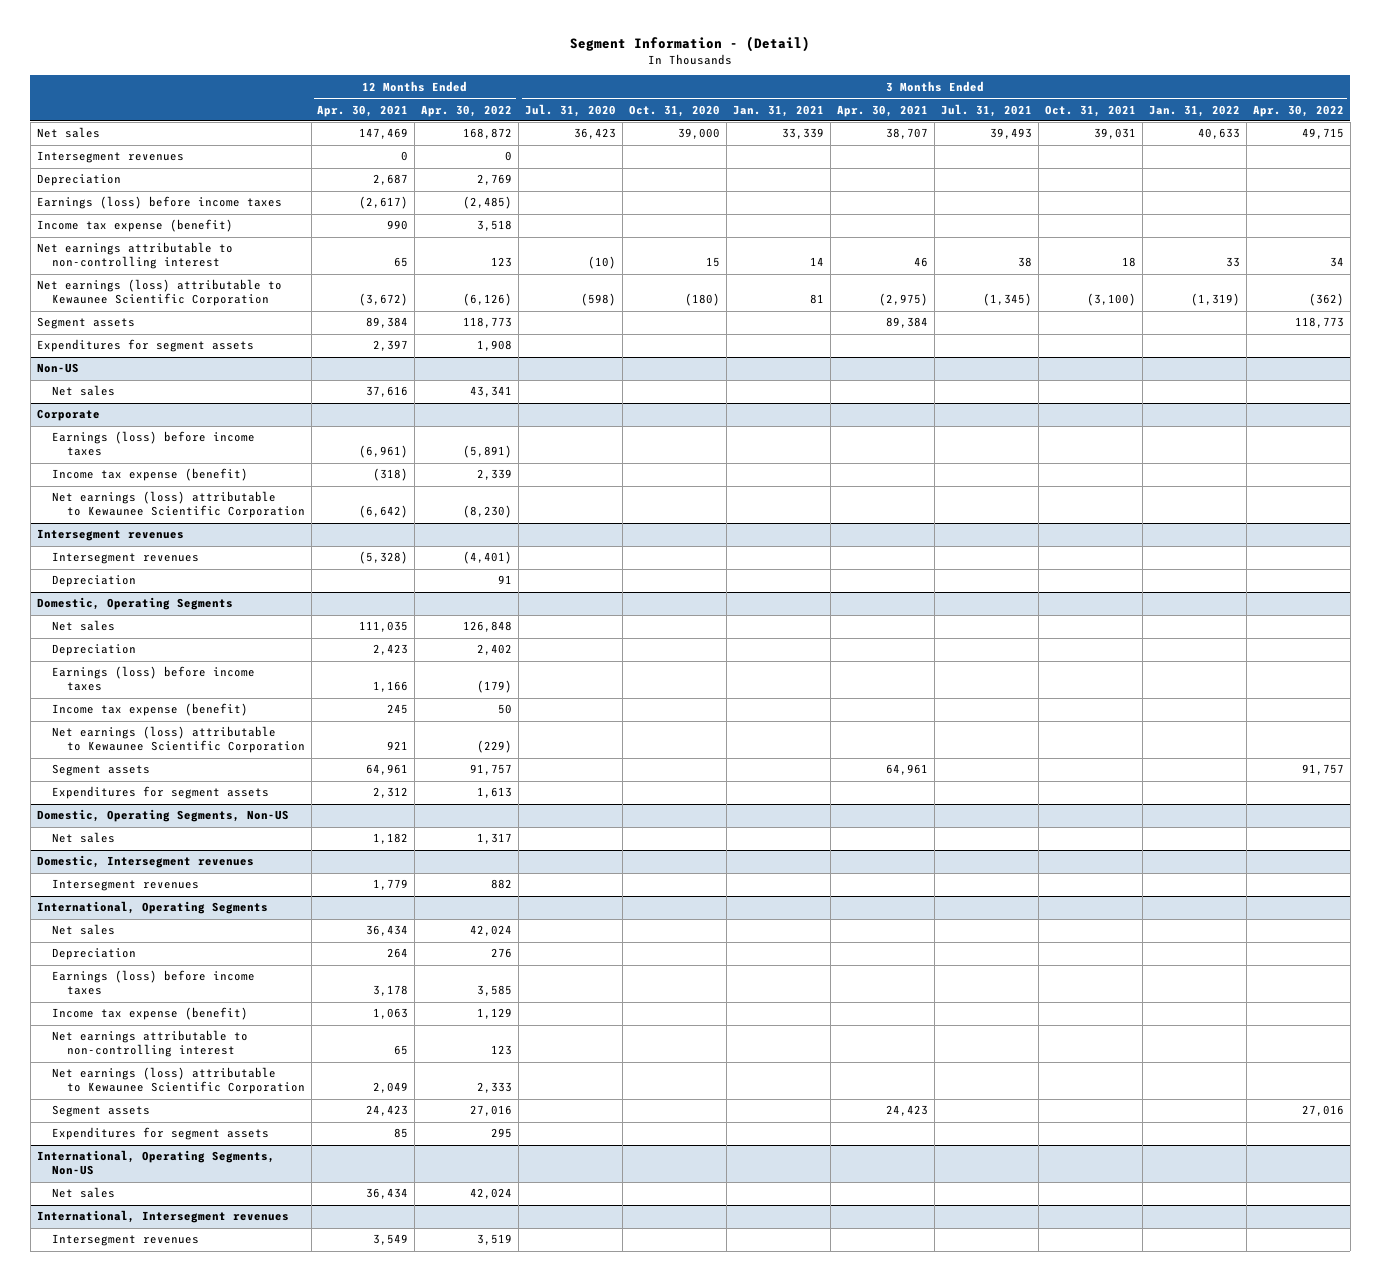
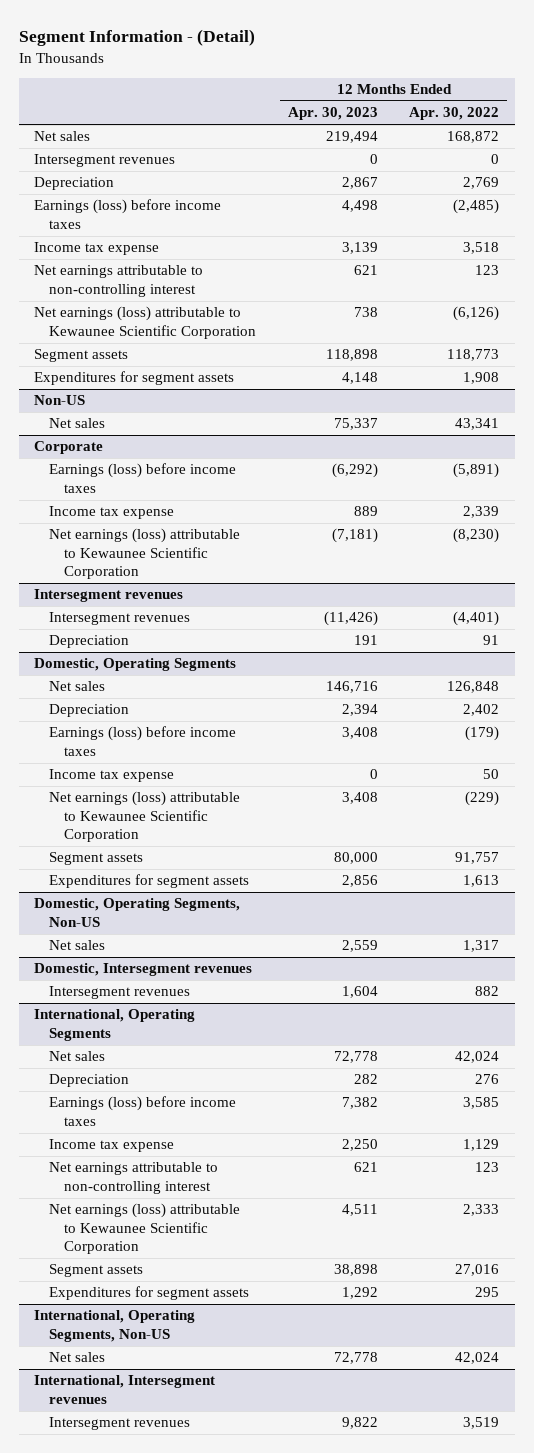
- | 12 Months Ended Apr. 30, 2021 | 12 Months Ended Apr. 30, 2022 | 3 Months Ended Jul. 31, 2020 | 3 Months Ended Oct. 31, 2020 | 3 Months Ended Jan. 31, 2021 | 3 Months Ended Apr. 30, 2021 | 3 Months Ended Jul. 31, 2021 | 3 Months Ended Oct. 31, 2021 | 3 Months Ended Jan. 31, 2022 | 3 Months Ended Apr. 30, 2022
+ | 12 Months Ended Apr. 30, 2023 | 12 Months Ended Apr. 30, 2022
- Income tax expense (benefit) | 990 | 3,518 | | | | | | | |
+ Income tax expense | 3,139 | 3,518
@ Corporate
- Income tax expense (benefit) | (318) | 2,339 | | | | | | | |
+ Income tax expense | 889 | 2,339
@ Domestic, Operating Segments
- Income tax expense (benefit) | 245 | 50 | | | | | | | |
+ Income tax expense | 0 | 50
@ International, Operating Segments
- Income tax expense (benefit) | 1,063 | 1,129 | | | | | | | |
+ Income tax expense | 2,250 | 1,129

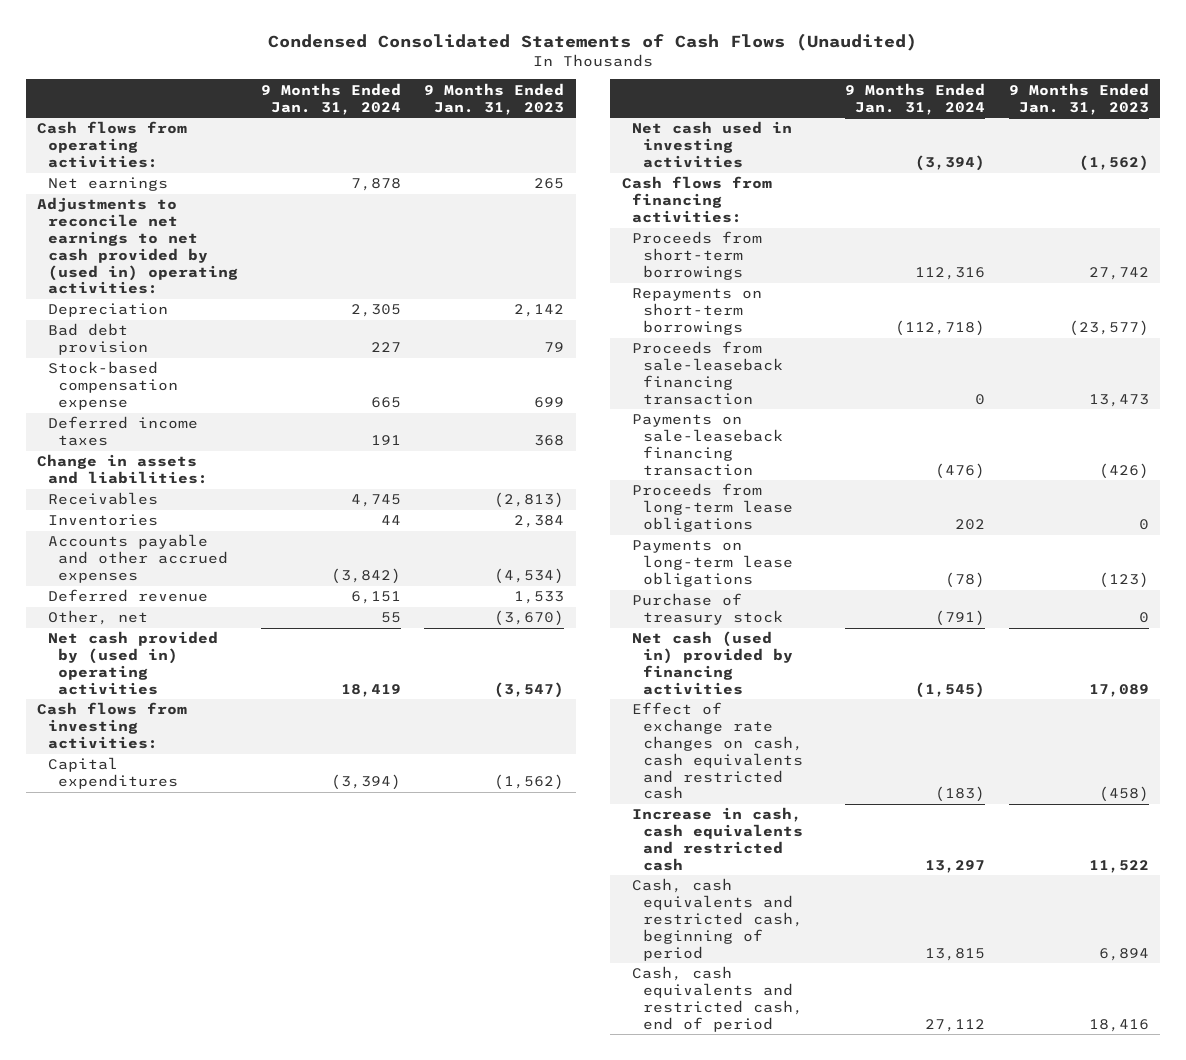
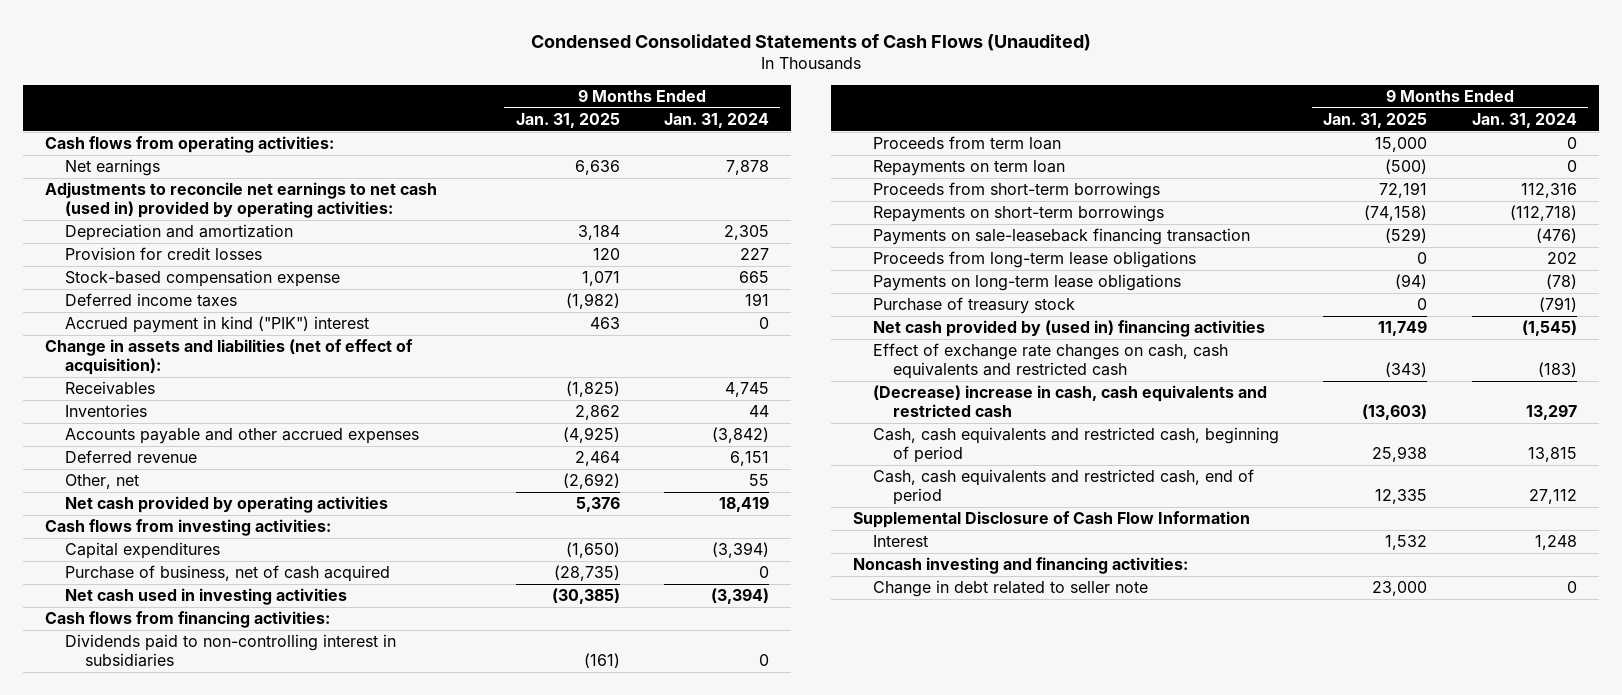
- | 9 Months Ended Jan. 31, 2024 | 9 Months Ended Jan. 31, 2023
+ | 9 Months Ended Jan. 31, 2025 | 9 Months Ended Jan. 31, 2024
- Adjustments to reconcile net earnings to net cash provided by (used in) operating activities:
- Depreciation | 2,305 | 2,142
- Bad debt provision | 227 | 79
+ Adjustments to reconcile net earnings to net cash (used in) provided by operating activities:
+ Depreciation and amortization | 3,184 | 2,305
+ Provision for credit losses | 120 | 227
- Change in assets and liabilities:
+ Accrued payment in kind ("PIK") interest | 463 | 0
+ Change in assets and liabilities (net of effect of acquisition):
- Net cash provided by (used in) operating activities | 18,419 | (3,547)
+ Net cash provided by operating activities | 5,376 | 18,419
+ Purchase of business, net of cash acquired | (28,735) | 0
+ Dividends paid to non-controlling interest in subsidiaries | (161) | 0
+ Proceeds from term loan | 15,000 | 0
+ Repayments on term loan | (500) | 0
- Proceeds from sale-leaseback financing transaction | 0 | 13,473
- Net cash (used in) provided by financing activities | (1,545) | 17,089
+ Net cash provided by (used in) financing activities | 11,749 | (1,545)
- Increase in cash, cash equivalents and restricted cash | 13,297 | 11,522
+ (Decrease) increase in cash, cash equivalents and restricted cash | (13,603) | 13,297
+ Supplemental Disclosure of Cash Flow Information
+ Interest | 1,532 | 1,248
+ Noncash investing and financing activities:
+ Change in debt related to seller note | 23,000 | 0

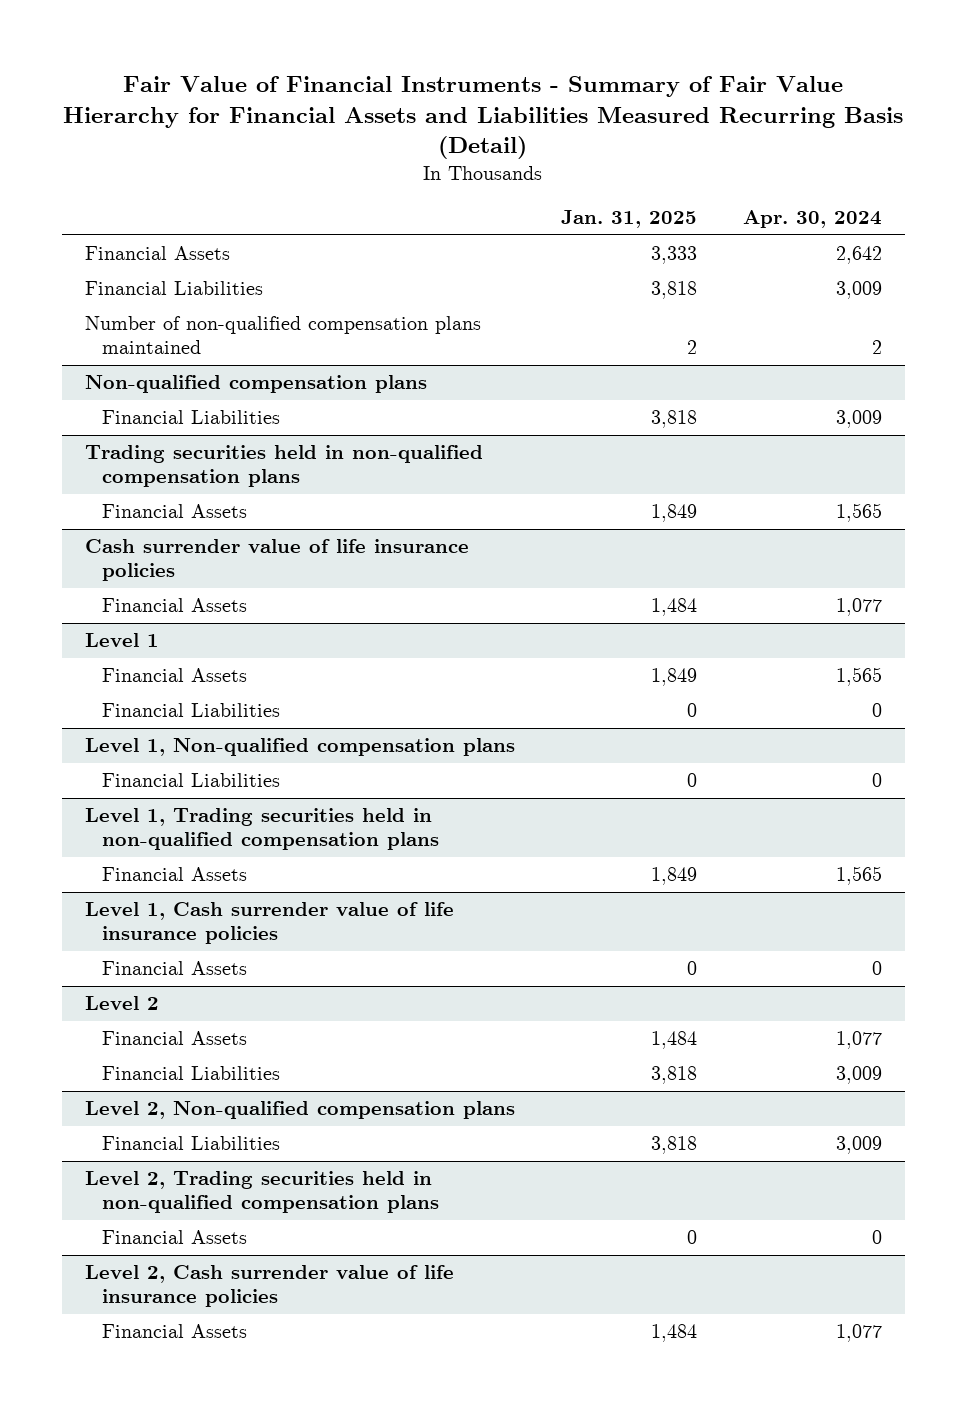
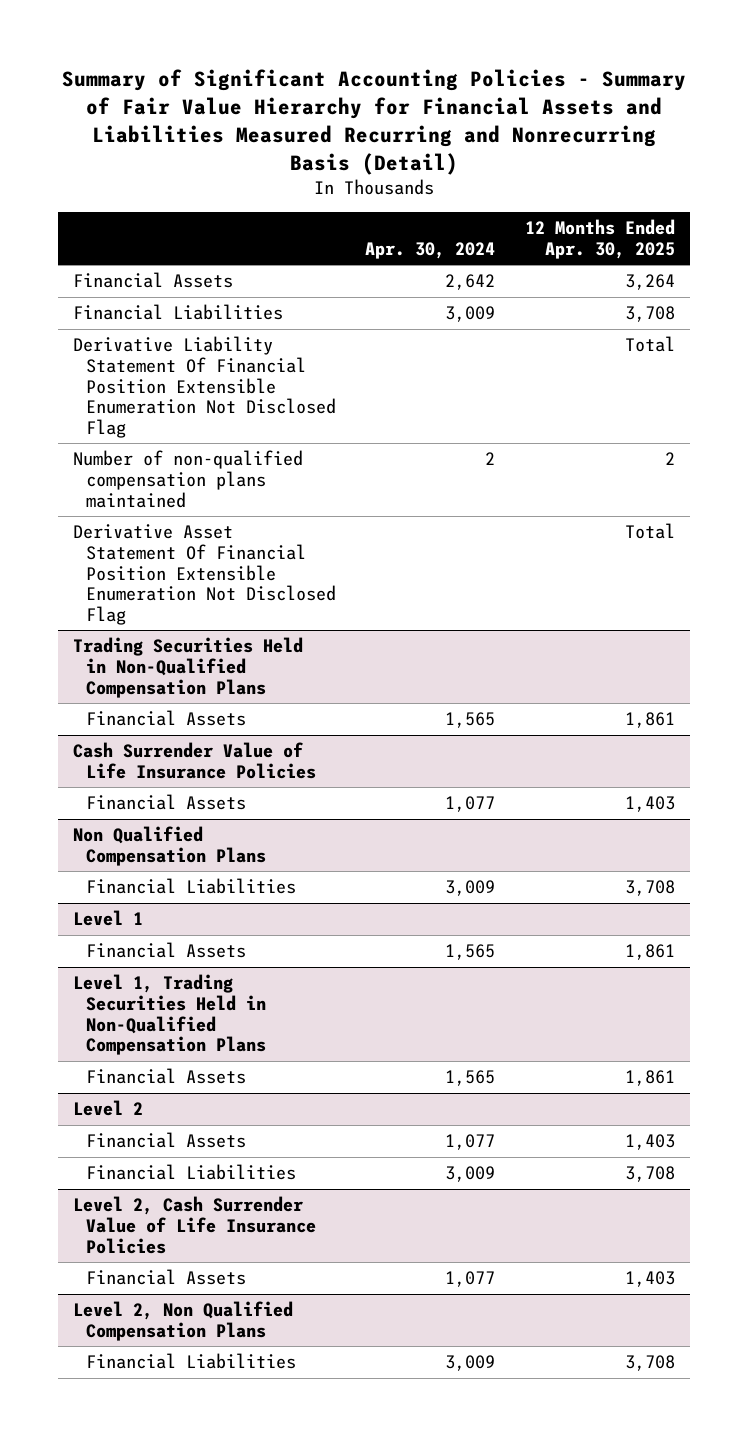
- Fair Value of Financial Instruments - Summary of Fair Value Hierarchy for Financial Assets and Liabilities Measured Recurring Basis (Detail)
+ Summary of Significant Accounting Policies - Summary of Fair Value Hierarchy for Financial Assets and Liabilities Measured Recurring and Nonrecurring Basis (Detail)
- | Jan. 31, 2025 | Apr. 30, 2024
+ | Apr. 30, 2024 | 12 Months Ended Apr. 30, 2025
+ Derivative Liability Statement Of Financial Position Extensible Enumeration Not Disclosed Flag | | Total
- Non-qualified compensation plans
- Financial Liabilities | 3,818 | 3,009
- Trading securities held in non-qualified compensation plans
+ Derivative Asset Statement Of Financial Position Extensible Enumeration Not Disclosed Flag | | Total
+ Trading Securities Held in Non-Qualified Compensation Plans
- Cash surrender value of life insurance policies
+ Cash Surrender Value of Life Insurance Policies
+ Non Qualified Compensation Plans
+ Financial Liabilities | 3,009 | 3,708
@ Level 1
- Financial Liabilities | 0 | 0
- Level 1, Non-qualified compensation plans
- Financial Liabilities | 0 | 0
- Level 1, Trading securities held in non-qualified compensation plans
+ Level 1, Trading Securities Held in Non-Qualified Compensation Plans
- Level 1, Cash surrender value of life insurance policies
- Financial Assets | 0 | 0
- Level 2, Non-qualified compensation plans
- Financial Liabilities | 3,818 | 3,009
- Level 2, Trading securities held in non-qualified compensation plans
- Financial Assets | 0 | 0
- Level 2, Cash surrender value of life insurance policies
+ Level 2, Cash Surrender Value of Life Insurance Policies
+ Level 2, Non Qualified Compensation Plans
+ Financial Liabilities | 3,009 | 3,708

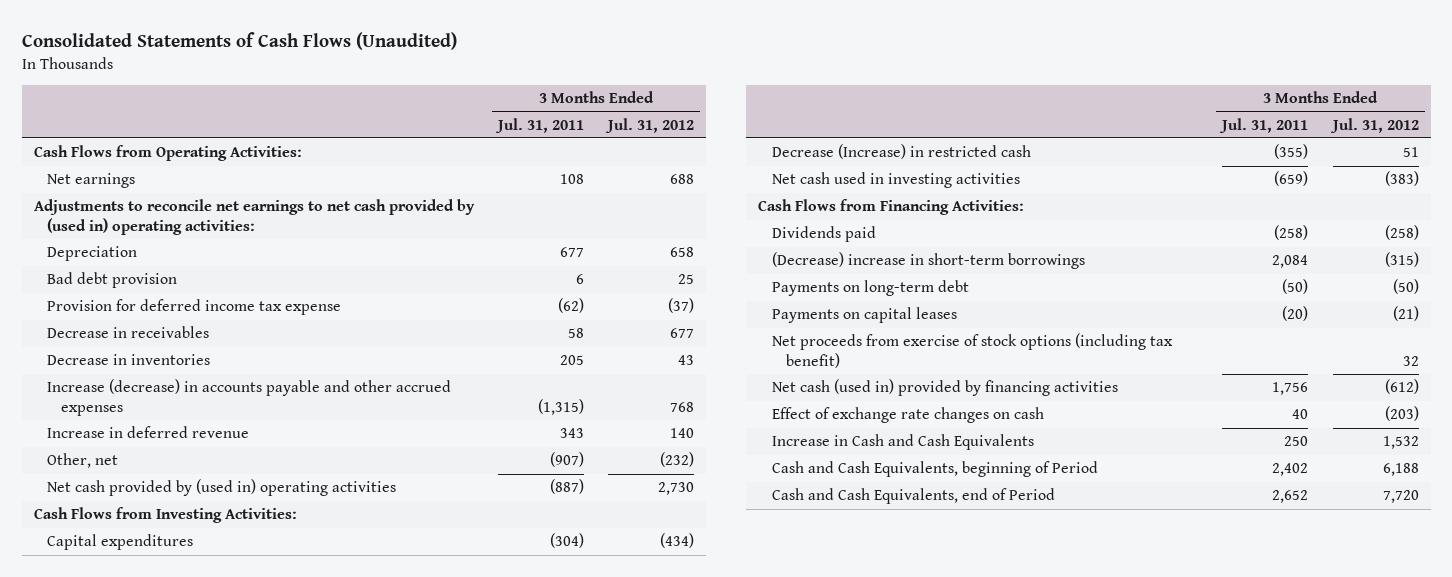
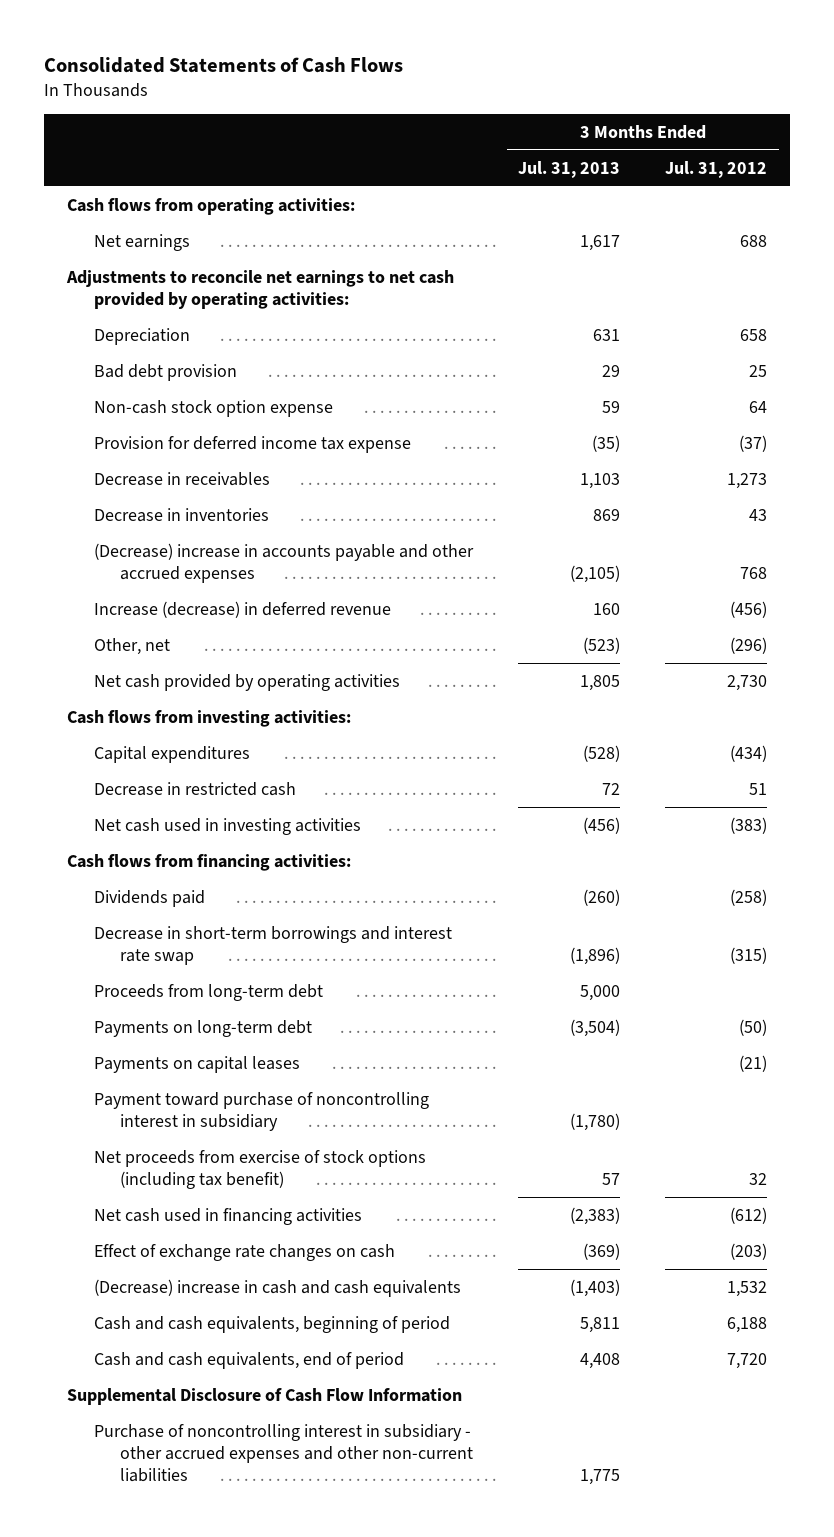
- Consolidated Statements of Cash Flows (Unaudited)
+ Consolidated Statements of Cash Flows
- | 3 Months Ended Jul. 31, 2011 | 3 Months Ended Jul. 31, 2012
+ | 3 Months Ended Jul. 31, 2013 | 3 Months Ended Jul. 31, 2012
- Cash Flows from Operating Activities:
+ Cash flows from operating activities:
- Adjustments to reconcile net earnings to net cash provided by (used in) operating activities:
+ Adjustments to reconcile net earnings to net cash provided by operating activities:
+ Non-cash stock option expense | 59 | 64
- Decrease in receivables | 58 | 677
+ Decrease in receivables | 1,103 | 1,273
- Increase (decrease) in accounts payable and other accrued expenses | (1,315) | 768
- Increase in deferred revenue | 343 | 140
- Other, net | (907) | (232)
- Net cash provided by (used in) operating activities | (887) | 2,730
- Cash Flows from Investing Activities:
+ (Decrease) increase in accounts payable and other accrued expenses | (2,105) | 768
+ Increase (decrease) in deferred revenue | 160 | (456)
+ Other, net | (523) | (296)
+ Net cash provided by operating activities | 1,805 | 2,730
+ Cash flows from investing activities:
- Decrease (Increase) in restricted cash | (355) | 51
+ Decrease in restricted cash | 72 | 51
- Cash Flows from Financing Activities:
+ Cash flows from financing activities:
- (Decrease) increase in short-term borrowings | 2,084 | (315)
+ Decrease in short-term borrowings and interest rate swap | (1,896) | (315)
+ Proceeds from long-term debt | 5,000 |
+ Payment toward purchase of noncontrolling interest in subsidiary | (1,780) |
- Net cash (used in) provided by financing activities | 1,756 | (612)
+ Net cash used in financing activities | (2,383) | (612)
- Increase in Cash and Cash Equivalents | 250 | 1,532
- Cash and Cash Equivalents, beginning of Period | 2,402 | 6,188
- Cash and Cash Equivalents, end of Period | 2,652 | 7,720
+ (Decrease) increase in cash and cash equivalents | (1,403) | 1,532
+ Cash and cash equivalents, beginning of period | 5,811 | 6,188
+ Cash and cash equivalents, end of period | 4,408 | 7,720
+ Supplemental Disclosure of Cash Flow Information
+ Purchase of noncontrolling interest in subsidiary - other accrued expenses and other non-current liabilities | 1,775 |

